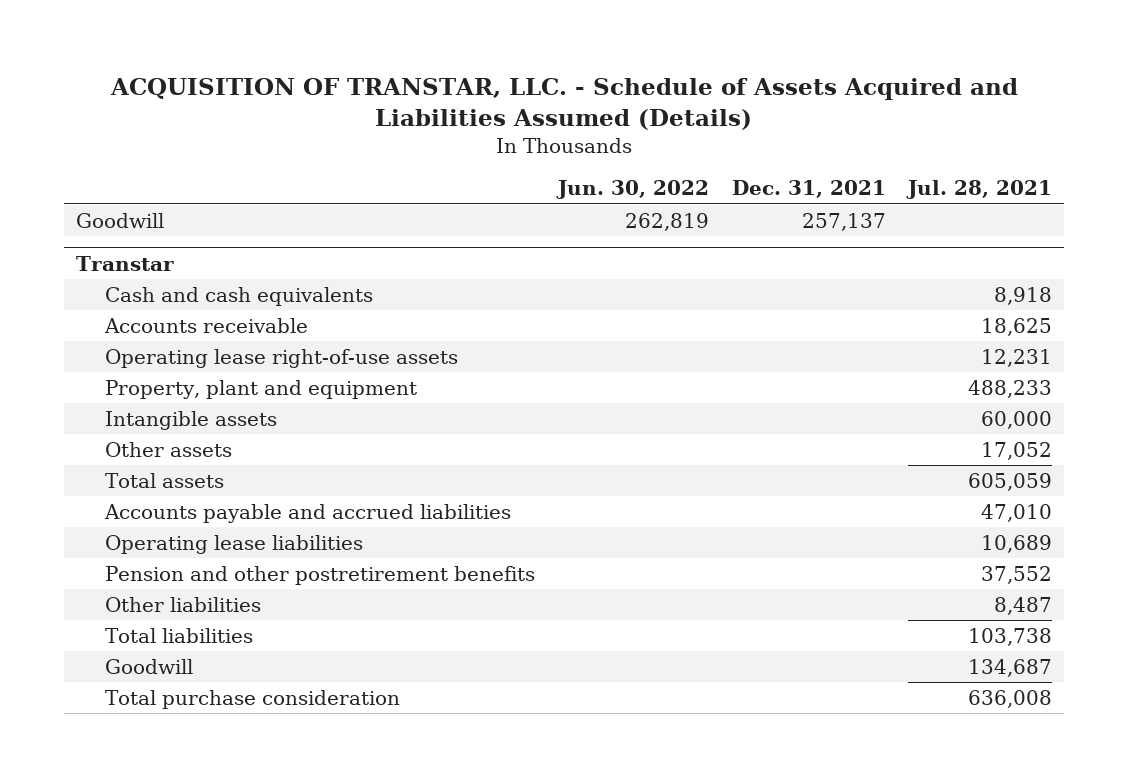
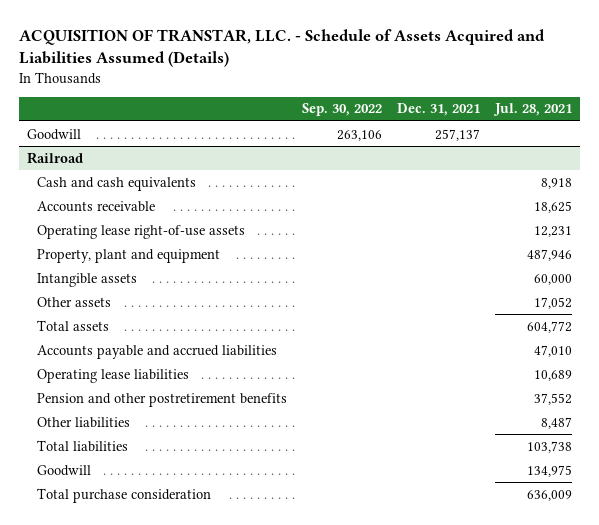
- | Jun. 30, 2022 | Dec. 31, 2021 | Jul. 28, 2021
+ | Sep. 30, 2022 | Dec. 31, 2021 | Jul. 28, 2021
- Transtar
+ Railroad
- Property, plant and equipment | | | 488,233
+ Property, plant and equipment | | | 487,946
- Total assets | | | 605,059
+ Total assets | | | 604,772
- Goodwill | | | 134,687
- Total purchase consideration | | | 636,008
+ Goodwill | | | 134,975
+ Total purchase consideration | | | 636,009

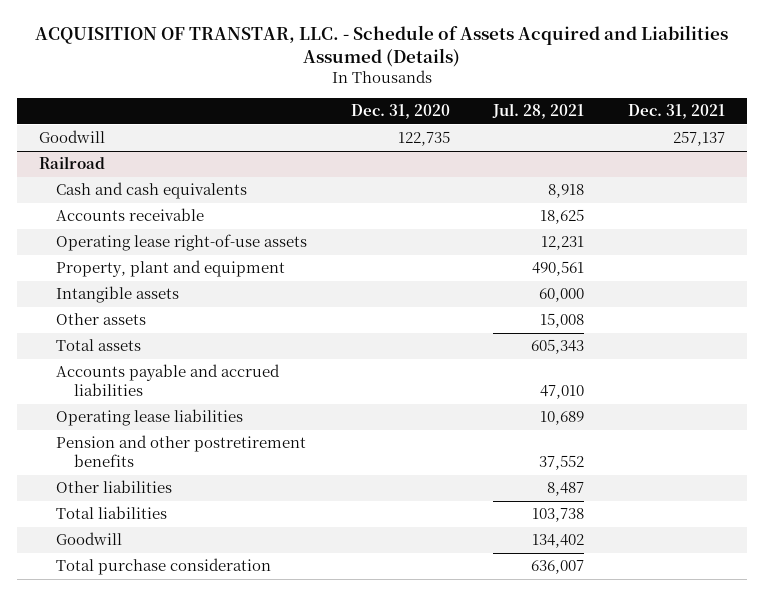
- | Sep. 30, 2022 | Dec. 31, 2021 | Jul. 28, 2021
+ | Dec. 31, 2020 | Jul. 28, 2021 | Dec. 31, 2021
@ Railroad
- Property, plant and equipment | | | 487,946
+ Property, plant and equipment | | 490,561 |
- Other assets | | | 17,052
- Total assets | | | 604,772
+ Other assets | | 15,008 |
+ Total assets | | 605,343 |
- Goodwill | | | 134,975
- Total purchase consideration | | | 636,009
+ Goodwill | | 134,402 |
+ Total purchase consideration | | 636,007 |

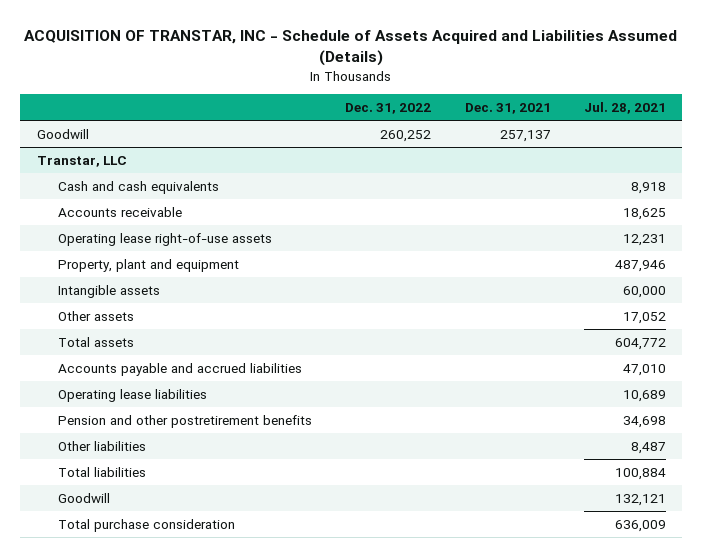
- ACQUISITION OF TRANSTAR, LLC. - Schedule of Assets Acquired and Liabilities Assumed (Details)
+ ACQUISITION OF TRANSTAR, INC - Schedule of Assets Acquired and Liabilities Assumed (Details)
- | Dec. 31, 2020 | Jul. 28, 2021 | Dec. 31, 2021
+ | Dec. 31, 2022 | Dec. 31, 2021 | Jul. 28, 2021
- Railroad
+ Transtar, LLC
- Property, plant and equipment | | 490,561 |
+ Property, plant and equipment | | | 487,946
- Other assets | | 15,008 |
- Total assets | | 605,343 |
+ Other assets | | | 17,052
+ Total assets | | | 604,772
- Pension and other postretirement benefits | | 37,552 |
+ Pension and other postretirement benefits | | | 34,698
- Total liabilities | | 103,738 |
- Goodwill | | 134,402 |
- Total purchase consideration | | 636,007 |
+ Total liabilities | | | 100,884
+ Goodwill | | | 132,121
+ Total purchase consideration | | | 636,009

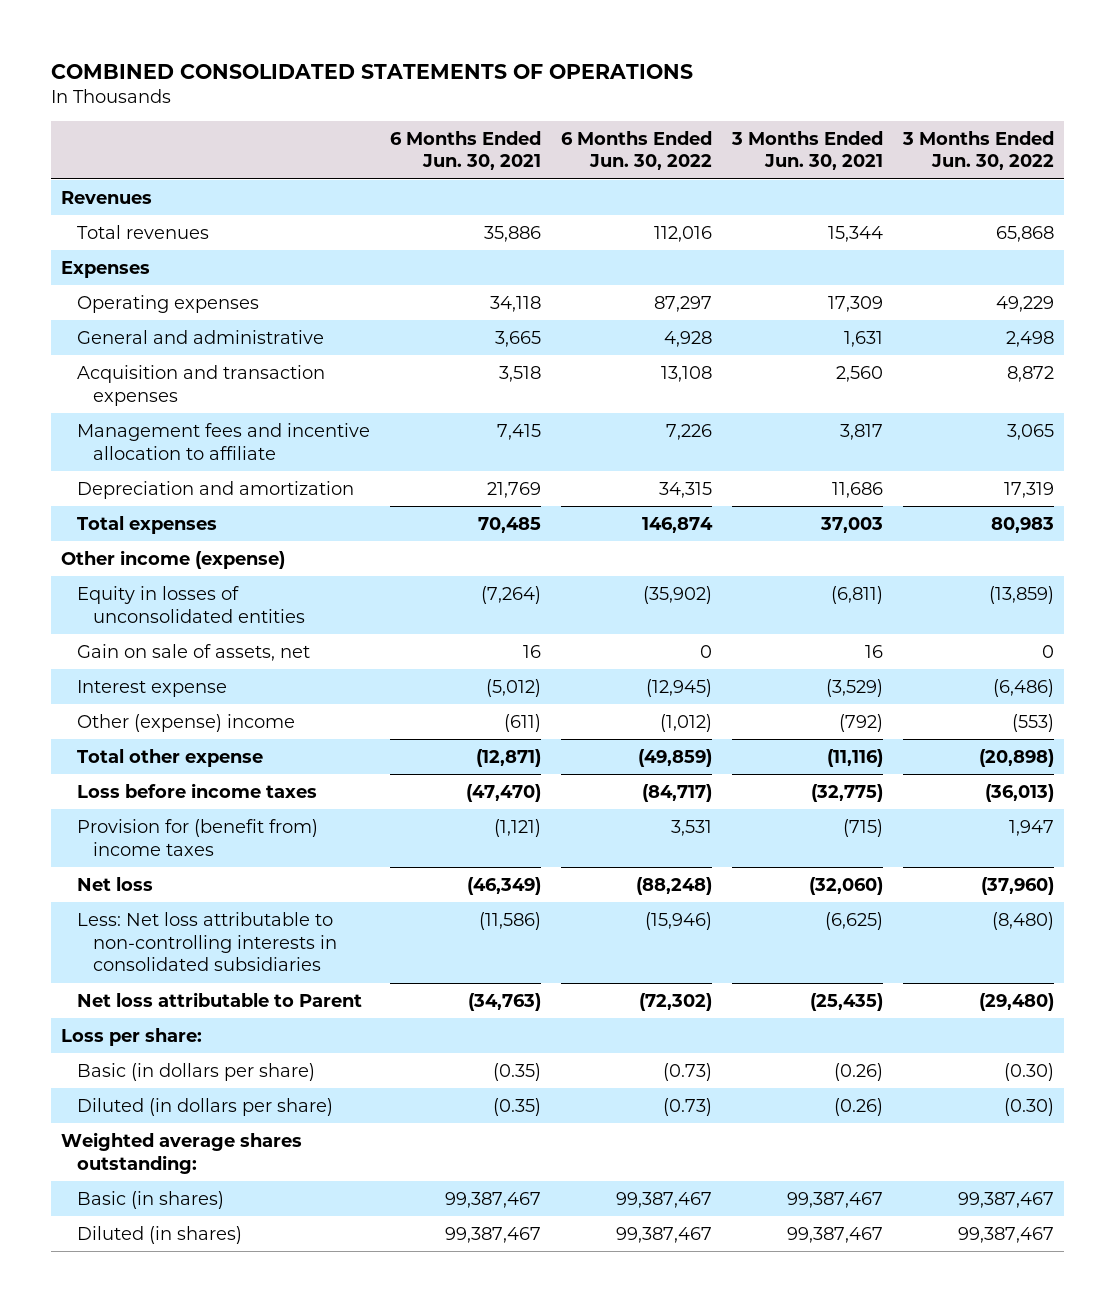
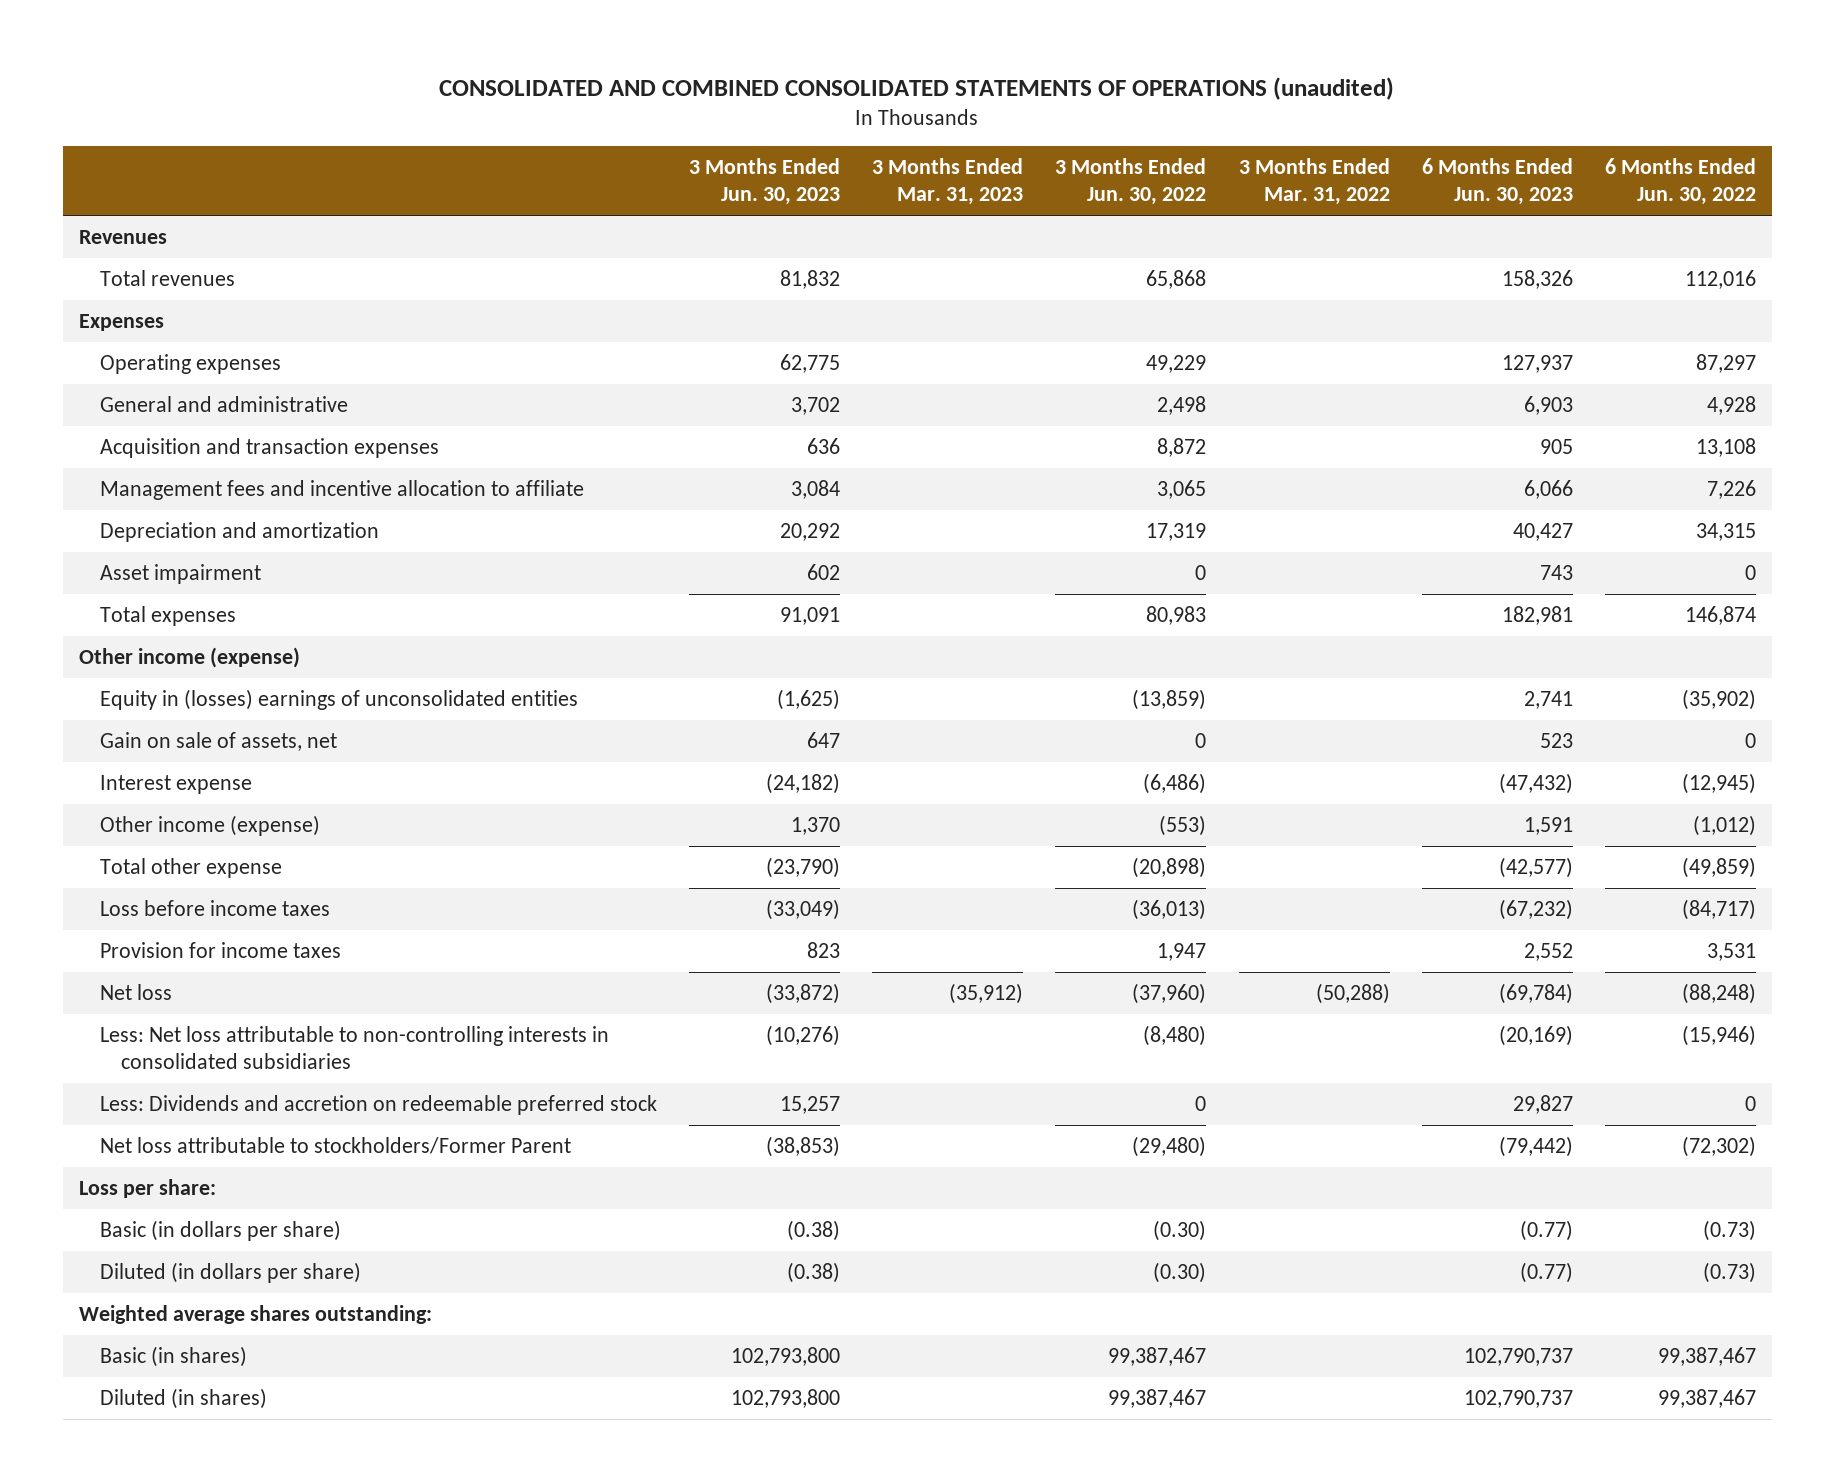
- COMBINED CONSOLIDATED STATEMENTS OF OPERATIONS
+ CONSOLIDATED AND COMBINED CONSOLIDATED STATEMENTS OF OPERATIONS (unaudited)
- | 6 Months Ended Jun. 30, 2021 | 6 Months Ended Jun. 30, 2022 | 3 Months Ended Jun. 30, 2021 | 3 Months Ended Jun. 30, 2022
+ | 3 Months Ended Jun. 30, 2023 | 3 Months Ended Mar. 31, 2023 | 3 Months Ended Jun. 30, 2022 | 3 Months Ended Mar. 31, 2022 | 6 Months Ended Jun. 30, 2023 | 6 Months Ended Jun. 30, 2022
+ Asset impairment | 602 | | 0 | | 743 | 0
- Equity in losses of unconsolidated entities | (7,264) | (35,902) | (6,811) | (13,859)
+ Equity in (losses) earnings of unconsolidated entities | (1,625) | | (13,859) | | 2,741 | (35,902)
- Other (expense) income | (611) | (1,012) | (792) | (553)
+ Other income (expense) | 1,370 | | (553) | | 1,591 | (1,012)
- Provision for (benefit from) income taxes | (1,121) | 3,531 | (715) | 1,947
+ Provision for income taxes | 823 | | 1,947 | | 2,552 | 3,531
- Net loss attributable to Parent | (34,763) | (72,302) | (25,435) | (29,480)
+ Less: Dividends and accretion on redeemable preferred stock | 15,257 | | 0 | | 29,827 | 0
+ Net loss attributable to stockholders/Former Parent | (38,853) | | (29,480) | | (79,442) | (72,302)

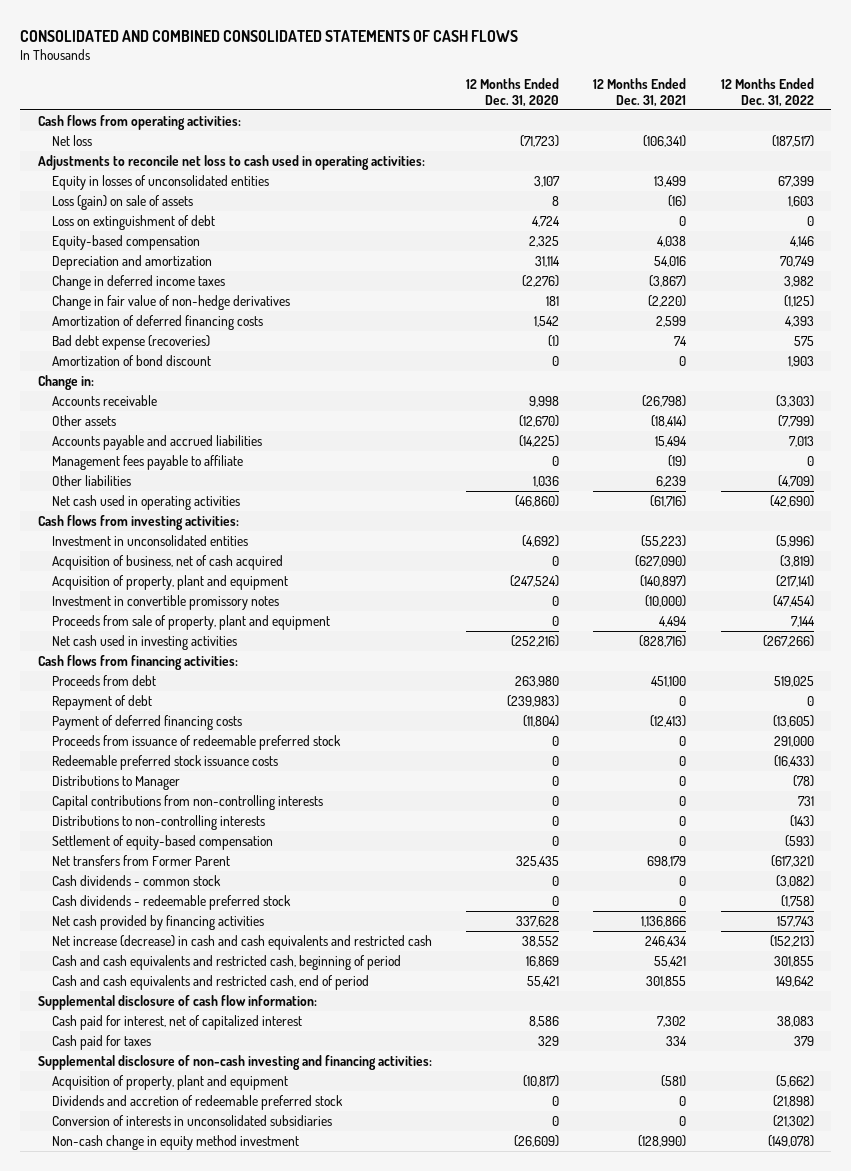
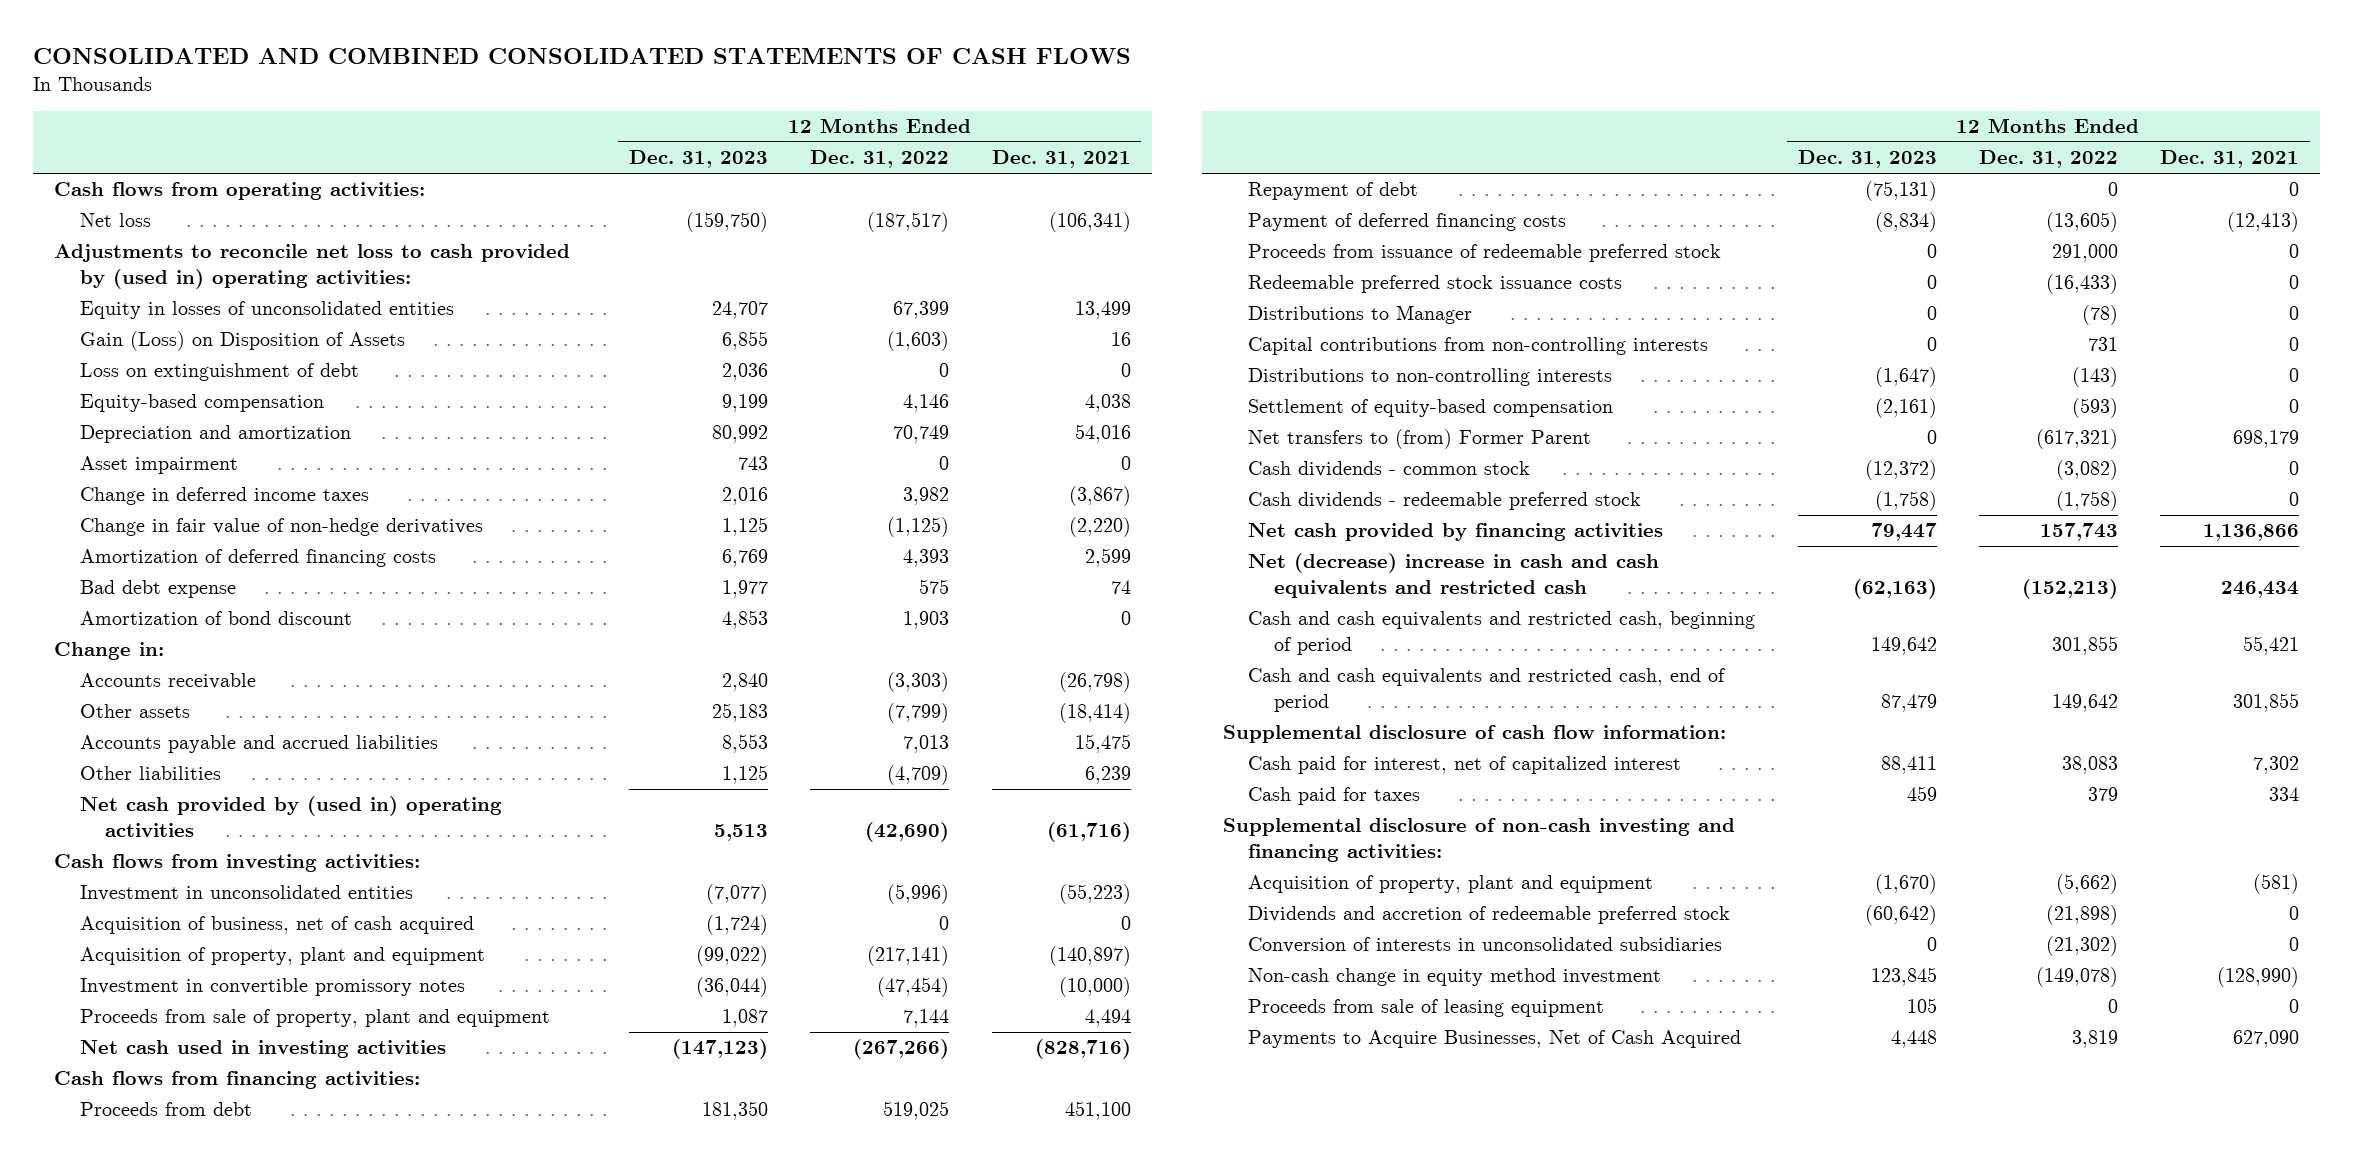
- | 12 Months Ended Dec. 31, 2020 | 12 Months Ended Dec. 31, 2021 | 12 Months Ended Dec. 31, 2022
+ | 12 Months Ended Dec. 31, 2023 | 12 Months Ended Dec. 31, 2022 | 12 Months Ended Dec. 31, 2021
- Adjustments to reconcile net loss to cash used in operating activities:
+ Adjustments to reconcile net loss to cash provided by (used in) operating activities:
- Loss (gain) on sale of assets | 8 | (16) | 1,603
+ Gain (Loss) on Disposition of Assets | 6,855 | (1,603) | 16
+ Asset impairment | 743 | 0 | 0
- Bad debt expense (recoveries) | (1) | 74 | 575
+ Bad debt expense | 1,977 | 575 | 74
- Accounts payable and accrued liabilities | (14,225) | 15,494 | 7,013
- Management fees payable to affiliate | 0 | (19) | 0
+ Accounts payable and accrued liabilities | 8,553 | 7,013 | 15,475
- Net cash used in operating activities | (46,860) | (61,716) | (42,690)
+ Net cash provided by (used in) operating activities | 5,513 | (42,690) | (61,716)
- Acquisition of business, net of cash acquired | 0 | (627,090) | (3,819)
+ Acquisition of business, net of cash acquired | (1,724) | 0 | 0
- Net transfers from Former Parent | 325,435 | 698,179 | (617,321)
+ Net transfers to (from) Former Parent | 0 | (617,321) | 698,179
- Net increase (decrease) in cash and cash equivalents and restricted cash | 38,552 | 246,434 | (152,213)
+ Net (decrease) increase in cash and cash equivalents and restricted cash | (62,163) | (152,213) | 246,434
+ Proceeds from sale of leasing equipment | 105 | 0 | 0
+ Payments to Acquire Businesses, Net of Cash Acquired | 4,448 | 3,819 | 627,090

